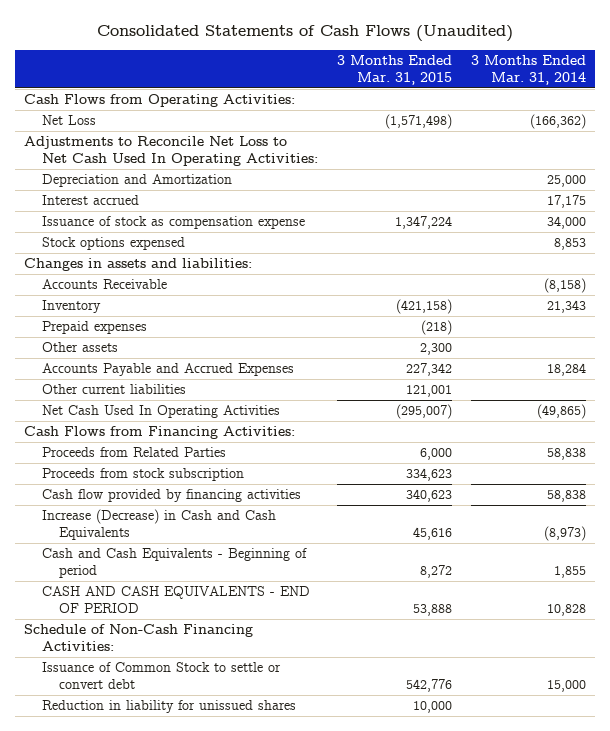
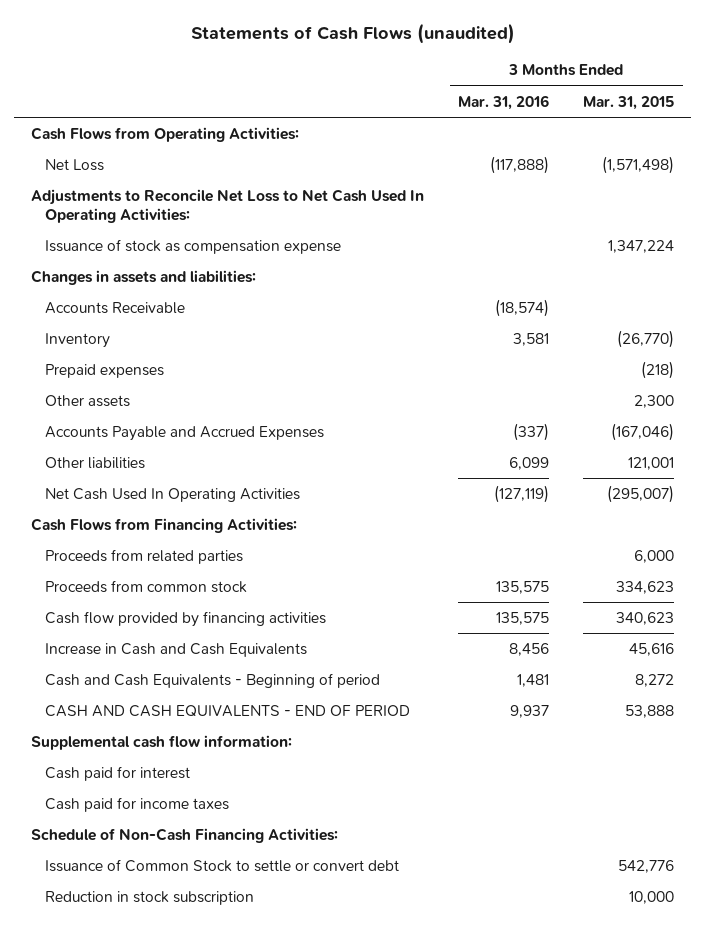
- Consolidated Statements of Cash Flows (Unaudited)
+ Statements of Cash Flows (unaudited)
- | 3 Months Ended Mar. 31, 2015 | 3 Months Ended Mar. 31, 2014
+ | 3 Months Ended Mar. 31, 2016 | 3 Months Ended Mar. 31, 2015
- Depreciation and Amortization | | 25,000
- Interest accrued | | 17,175
- Stock options expensed | | 8,853
- Inventory | (421,158) | 21,343
+ Inventory | 3,581 | (26,770)
- Accounts Payable and Accrued Expenses | 227,342 | 18,284
- Other current liabilities | 121,001 |
+ Accounts Payable and Accrued Expenses | (337) | (167,046)
+ Other liabilities | 6,099 | 121,001
- Proceeds from Related Parties | 6,000 | 58,838
- Proceeds from stock subscription | 334,623 |
+ Proceeds from related parties | | 6,000
+ Proceeds from common stock | 135,575 | 334,623
- Increase (Decrease) in Cash and Cash Equivalents | 45,616 | (8,973)
+ Increase in Cash and Cash Equivalents | 8,456 | 45,616
+ Supplemental cash flow information:
+ Cash paid for interest
+ Cash paid for income taxes
- Reduction in liability for unissued shares | 10,000 |
+ Reduction in stock subscription | | 10,000

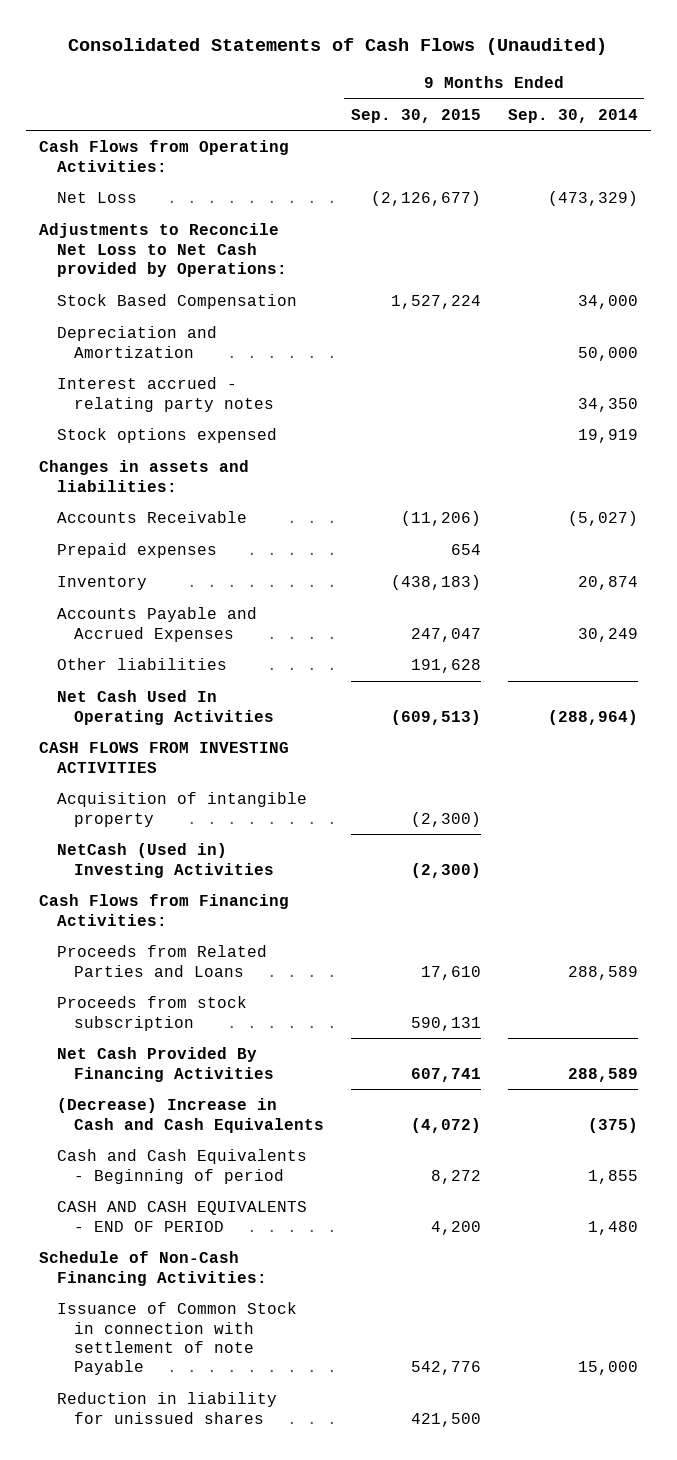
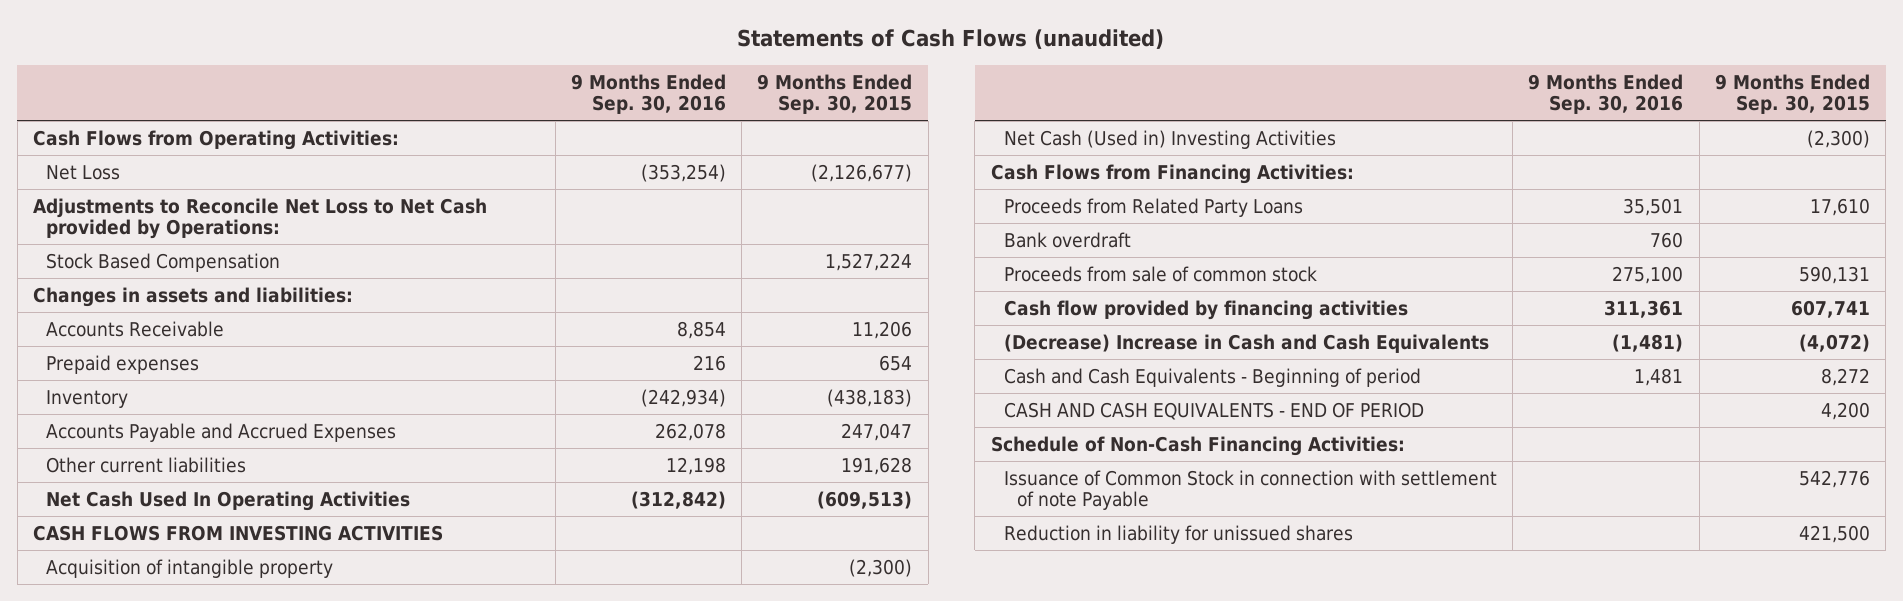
- Consolidated Statements of Cash Flows (Unaudited)
+ Statements of Cash Flows (unaudited)
- | 9 Months Ended Sep. 30, 2015 | 9 Months Ended Sep. 30, 2014
+ | 9 Months Ended Sep. 30, 2016 | 9 Months Ended Sep. 30, 2015
- Depreciation and Amortization | | 50,000
- Interest accrued - relating party notes | | 34,350
- Stock options expensed | | 19,919
- Accounts Receivable | (11,206) | (5,027)
+ Accounts Receivable | 8,854 | 11,206
- Other liabilities | 191,628 |
+ Other current liabilities | 12,198 | 191,628
- NetCash (Used in) Investing Activities | (2,300) |
+ Net Cash (Used in) Investing Activities | | (2,300)
- Proceeds from Related Parties and Loans | 17,610 | 288,589
- Proceeds from stock subscription | 590,131 |
- Net Cash Provided By Financing Activities | 607,741 | 288,589
+ Proceeds from Related Party Loans | 35,501 | 17,610
+ Bank overdraft | 760 |
+ Proceeds from sale of common stock | 275,100 | 590,131
+ Cash flow provided by financing activities | 311,361 | 607,741

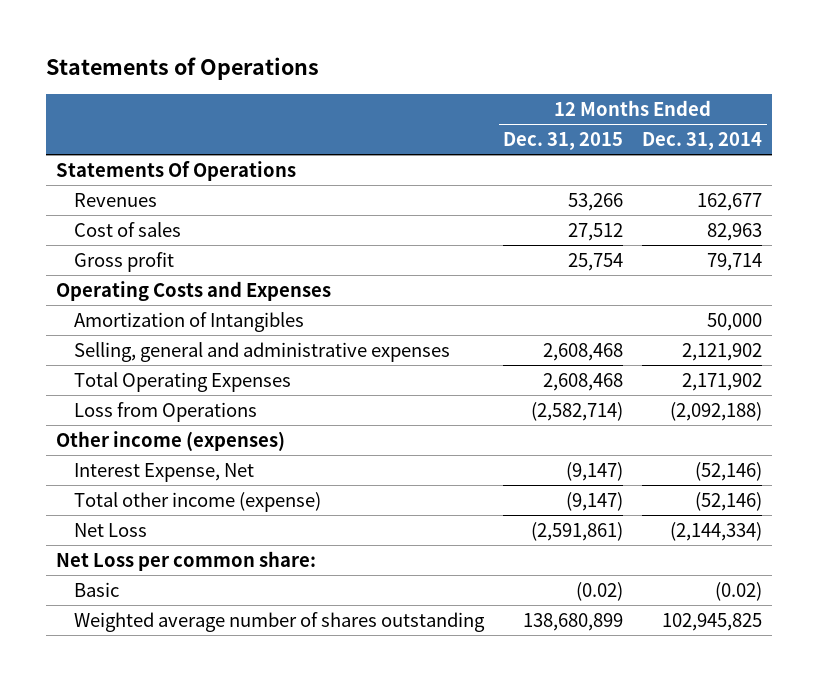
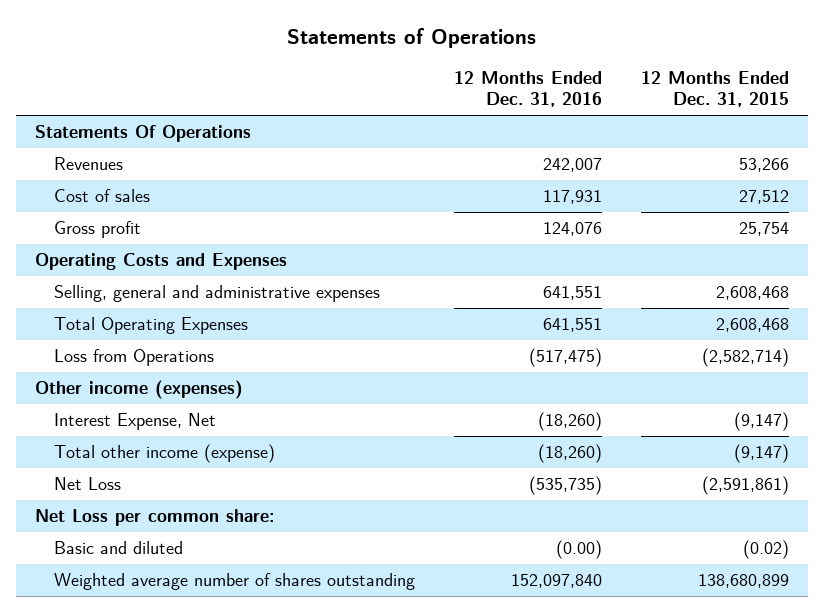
- | 12 Months Ended Dec. 31, 2015 | 12 Months Ended Dec. 31, 2014
+ | 12 Months Ended Dec. 31, 2016 | 12 Months Ended Dec. 31, 2015
- Amortization of Intangibles | | 50,000
- Basic | (0.02) | (0.02)
+ Basic and diluted | (0.00) | (0.02)

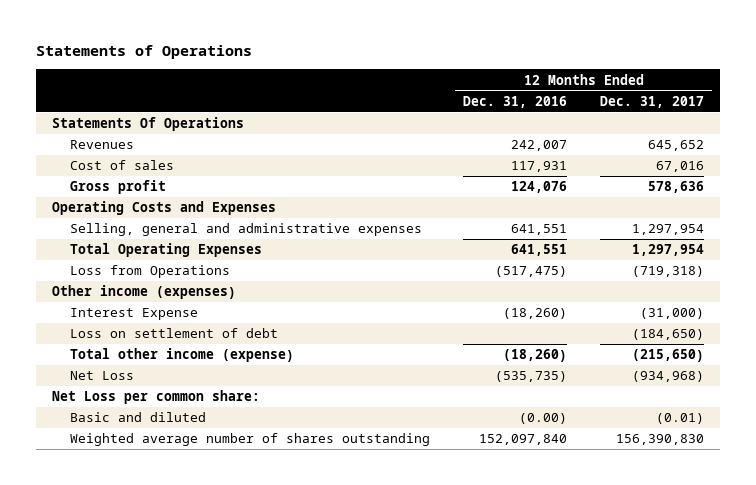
- | 12 Months Ended Dec. 31, 2016 | 12 Months Ended Dec. 31, 2015
+ | 12 Months Ended Dec. 31, 2016 | 12 Months Ended Dec. 31, 2017
- Interest Expense, Net | (18,260) | (9,147)
+ Interest Expense | (18,260) | (31,000)
+ Loss on settlement of debt | | (184,650)

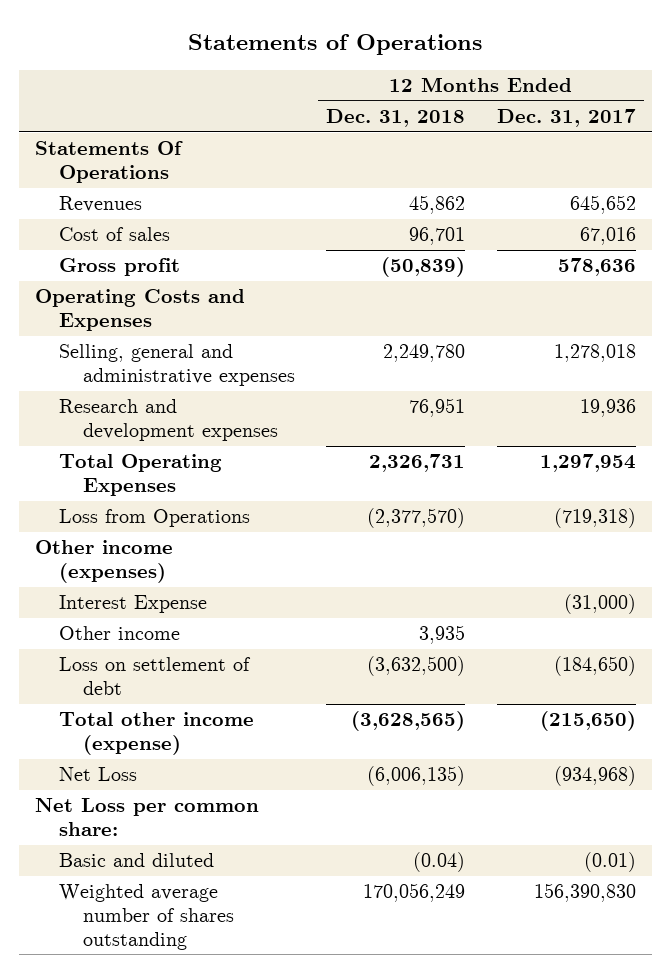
- | 12 Months Ended Dec. 31, 2016 | 12 Months Ended Dec. 31, 2017
+ | 12 Months Ended Dec. 31, 2018 | 12 Months Ended Dec. 31, 2017
- Selling, general and administrative expenses | 641,551 | 1,297,954
+ Selling, general and administrative expenses | 2,249,780 | 1,278,018
+ Research and development expenses | 76,951 | 19,936
+ Other income | 3,935 |

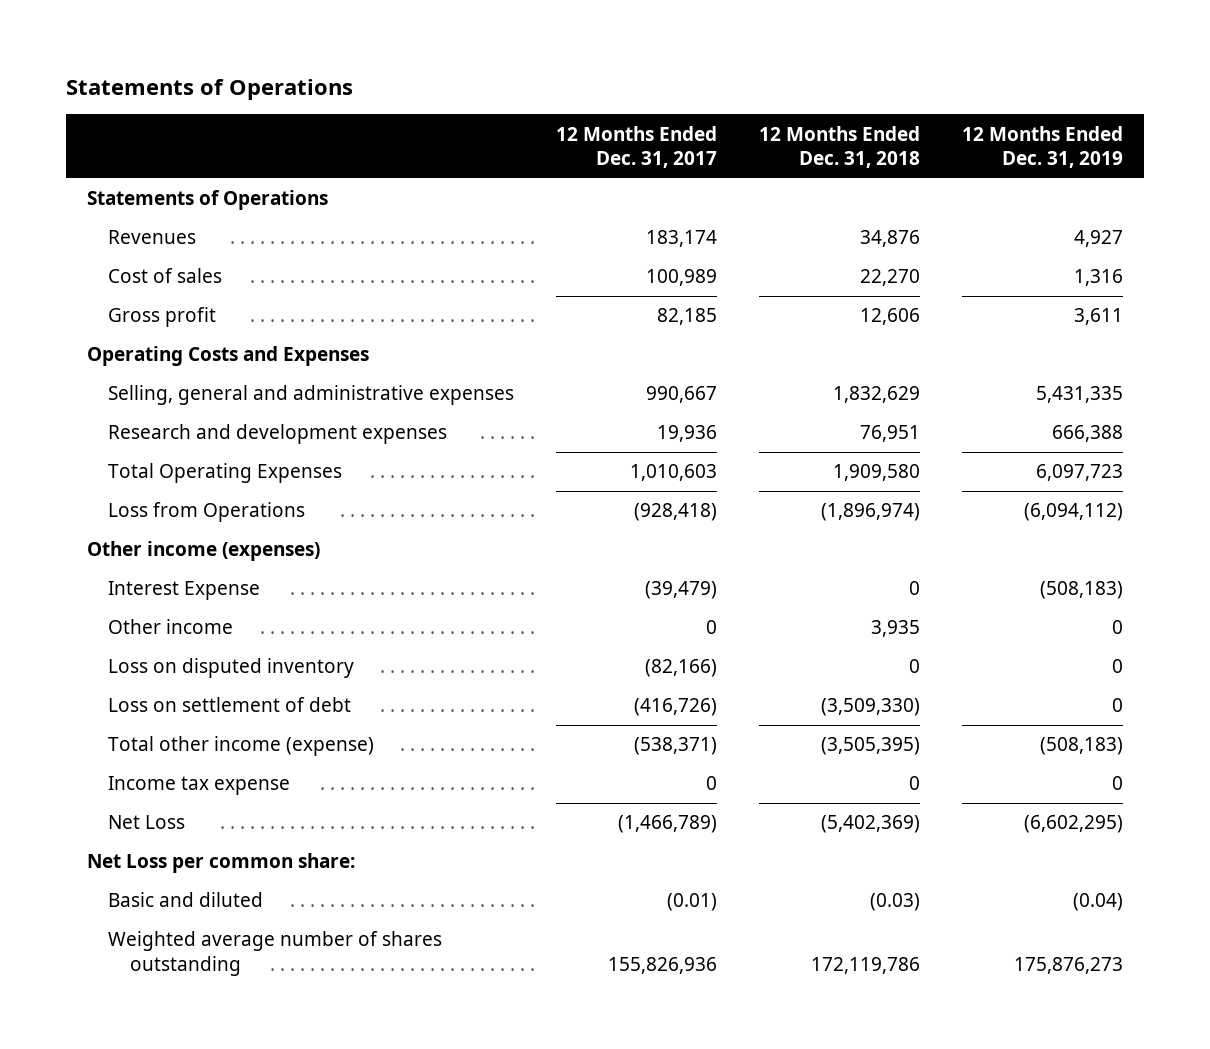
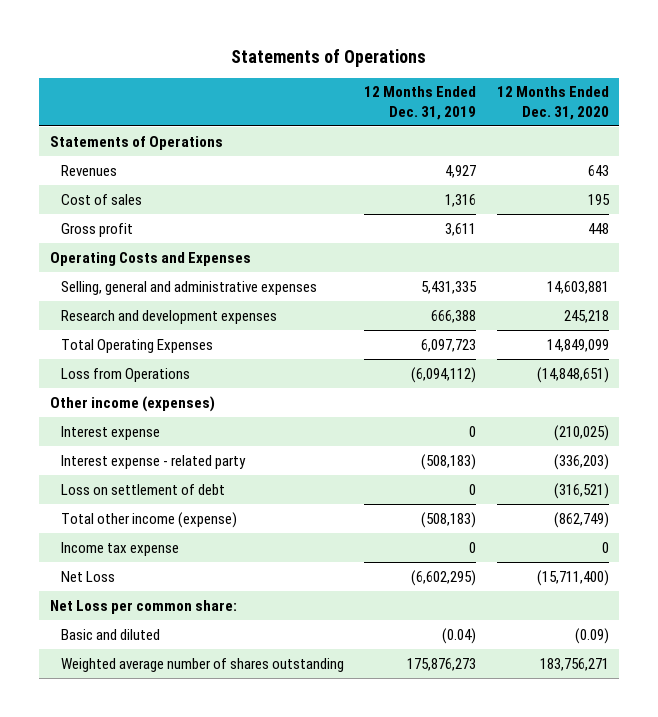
- | 12 Months Ended Dec. 31, 2017 | 12 Months Ended Dec. 31, 2018 | 12 Months Ended Dec. 31, 2019
+ | 12 Months Ended Dec. 31, 2019 | 12 Months Ended Dec. 31, 2020
- Interest Expense | (39,479) | 0 | (508,183)
- Other income | 0 | 3,935 | 0
- Loss on disputed inventory | (82,166) | 0 | 0
+ Interest expense | 0 | (210,025)
+ Interest expense - related party | (508,183) | (336,203)

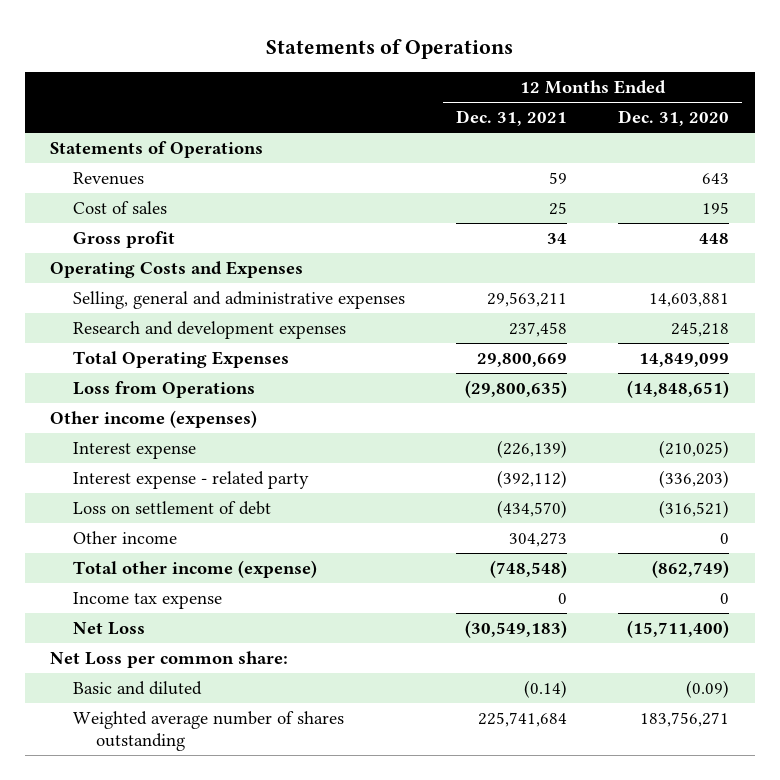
- | 12 Months Ended Dec. 31, 2019 | 12 Months Ended Dec. 31, 2020
+ | 12 Months Ended Dec. 31, 2021 | 12 Months Ended Dec. 31, 2020
+ Other income | 304,273 | 0

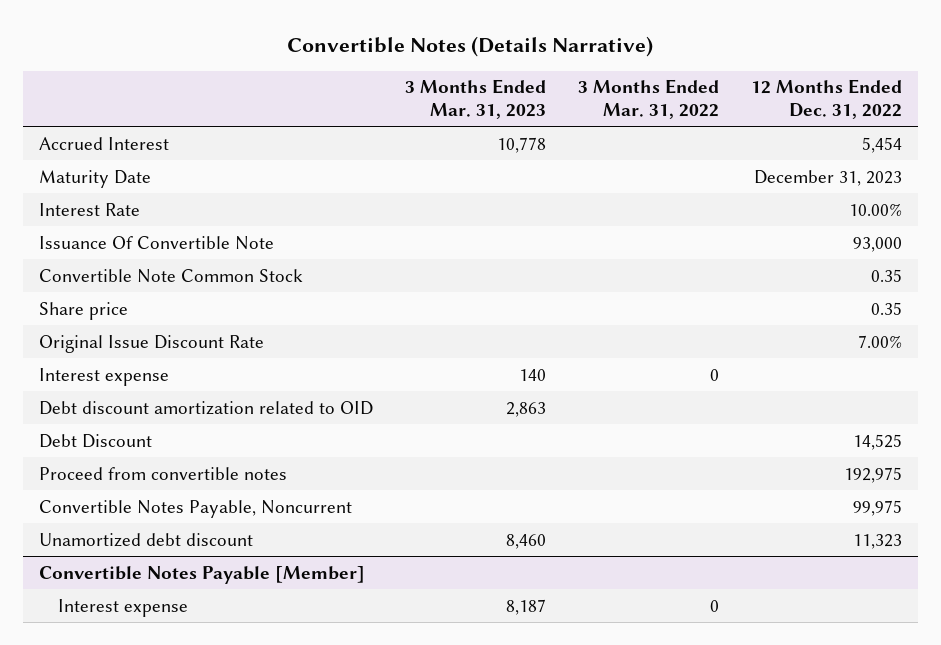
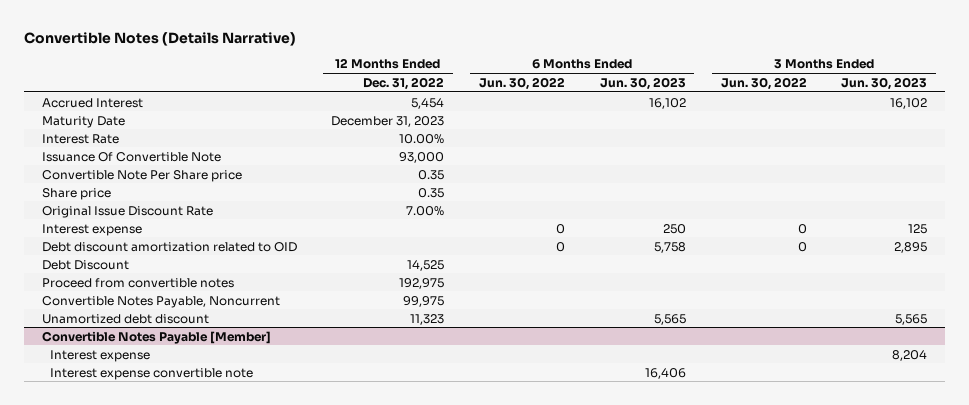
- | 3 Months Ended Mar. 31, 2023 | 3 Months Ended Mar. 31, 2022 | 12 Months Ended Dec. 31, 2022
+ | 12 Months Ended Dec. 31, 2022 | 6 Months Ended Jun. 30, 2022 | 6 Months Ended Jun. 30, 2023 | 3 Months Ended Jun. 30, 2022 | 3 Months Ended Jun. 30, 2023
- Convertible Note Common Stock | | | 0.35
+ Convertible Note Per Share price | 0.35 | | | |
@ Convertible Notes Payable [Member]
+ Interest expense convertible note | | | 16,406 | |

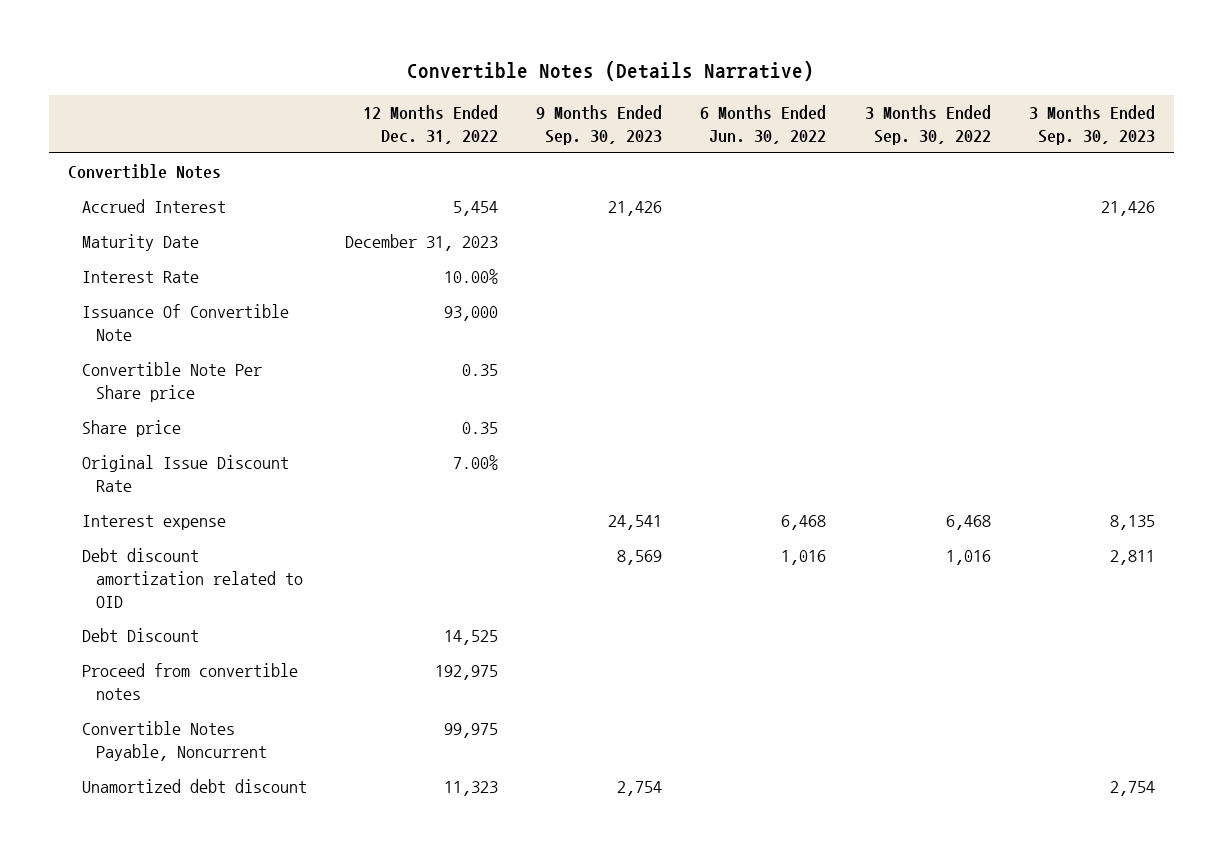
- | 12 Months Ended Dec. 31, 2022 | 6 Months Ended Jun. 30, 2022 | 6 Months Ended Jun. 30, 2023 | 3 Months Ended Jun. 30, 2022 | 3 Months Ended Jun. 30, 2023
+ | 12 Months Ended Dec. 31, 2022 | 9 Months Ended Sep. 30, 2023 | 6 Months Ended Jun. 30, 2022 | 3 Months Ended Sep. 30, 2022 | 3 Months Ended Sep. 30, 2023
+ Convertible Notes
- Interest expense | | 0 | 250 | 0 | 125
- Debt discount amortization related to OID | | 0 | 5,758 | 0 | 2,895
+ Interest expense | | 24,541 | 6,468 | 6,468 | 8,135
+ Debt discount amortization related to OID | | 8,569 | 1,016 | 1,016 | 2,811
- Convertible Notes Payable [Member]
- Interest expense | | | | | 8,204
- Interest expense convertible note | | | 16,406 | |

